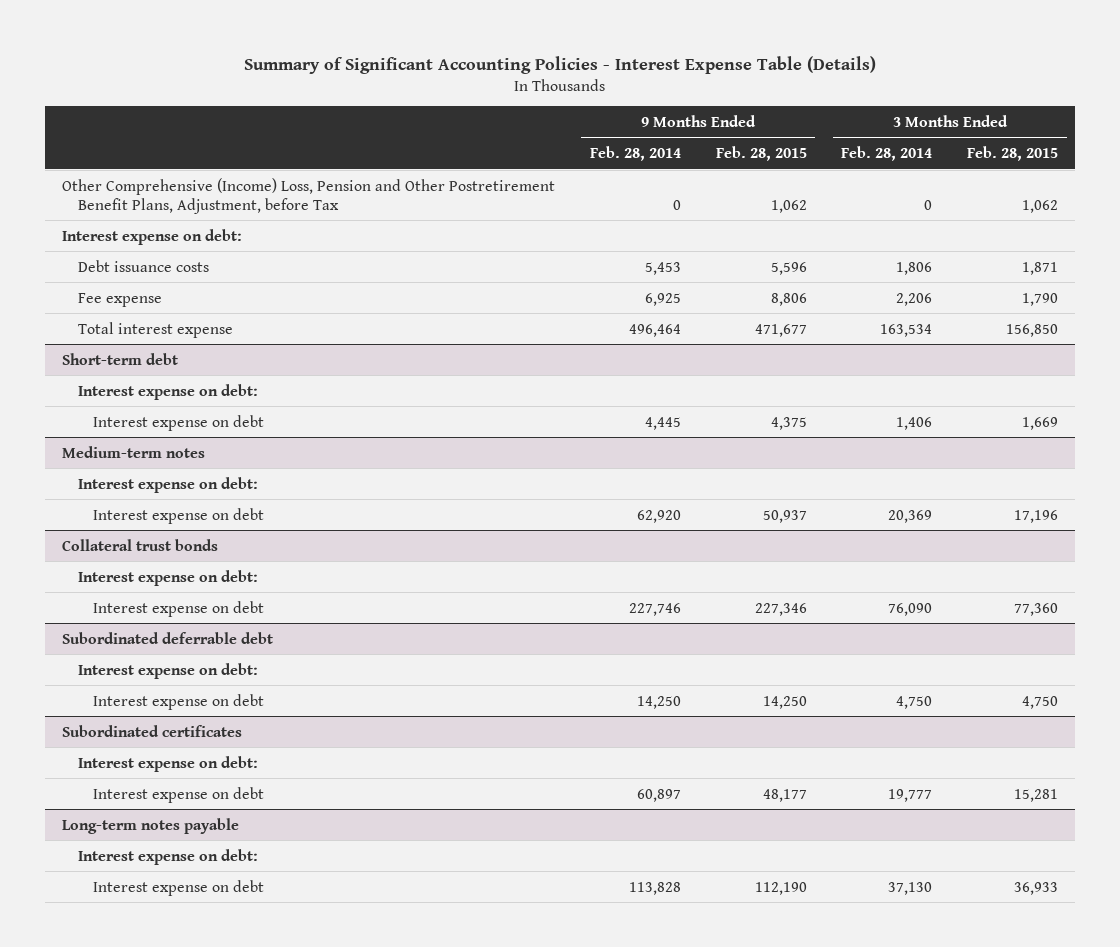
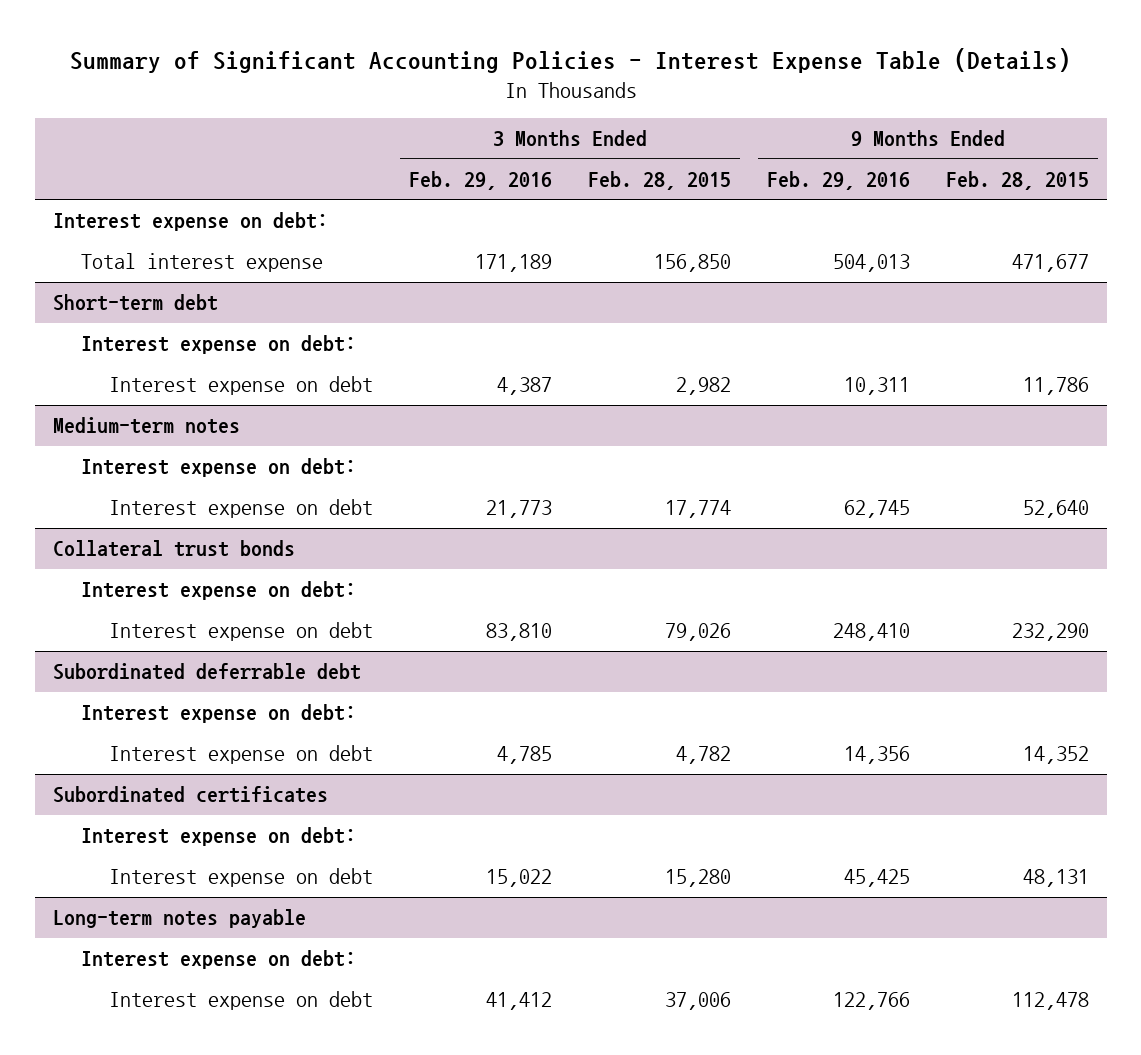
- | 9 Months Ended Feb. 28, 2014 | 9 Months Ended Feb. 28, 2015 | 3 Months Ended Feb. 28, 2014 | 3 Months Ended Feb. 28, 2015
+ | 3 Months Ended Feb. 29, 2016 | 3 Months Ended Feb. 28, 2015 | 9 Months Ended Feb. 29, 2016 | 9 Months Ended Feb. 28, 2015
- Other Comprehensive (Income) Loss, Pension and Other Postretirement Benefit Plans, Adjustment, before Tax | 0 | 1,062 | 0 | 1,062
- Debt issuance costs | 5,453 | 5,596 | 1,806 | 1,871
- Fee expense | 6,925 | 8,806 | 2,206 | 1,790
@ Short-term debt
- Interest expense on debt | 4,445 | 4,375 | 1,406 | 1,669
+ Interest expense on debt | 4,387 | 2,982 | 10,311 | 11,786
@ Medium-term notes
- Interest expense on debt | 62,920 | 50,937 | 20,369 | 17,196
+ Interest expense on debt | 21,773 | 17,774 | 62,745 | 52,640
@ Collateral trust bonds
- Interest expense on debt | 227,746 | 227,346 | 76,090 | 77,360
+ Interest expense on debt | 83,810 | 79,026 | 248,410 | 232,290
@ Subordinated deferrable debt
- Interest expense on debt | 14,250 | 14,250 | 4,750 | 4,750
+ Interest expense on debt | 4,785 | 4,782 | 14,356 | 14,352
@ Subordinated certificates
- Interest expense on debt | 60,897 | 48,177 | 19,777 | 15,281
+ Interest expense on debt | 15,022 | 15,280 | 45,425 | 48,131
@ Long-term notes payable
- Interest expense on debt | 113,828 | 112,190 | 37,130 | 36,933
+ Interest expense on debt | 41,412 | 37,006 | 122,766 | 112,478

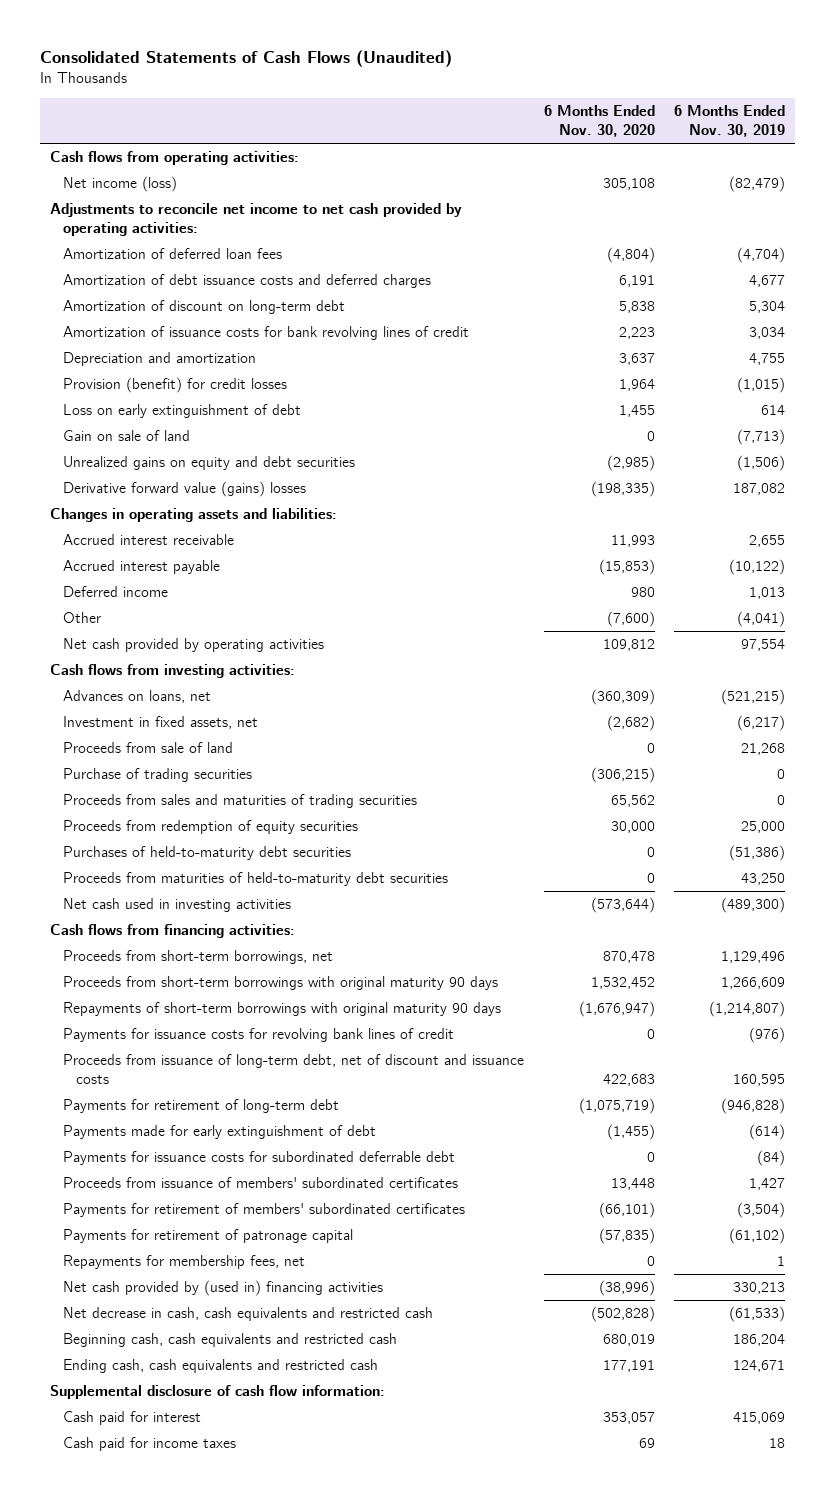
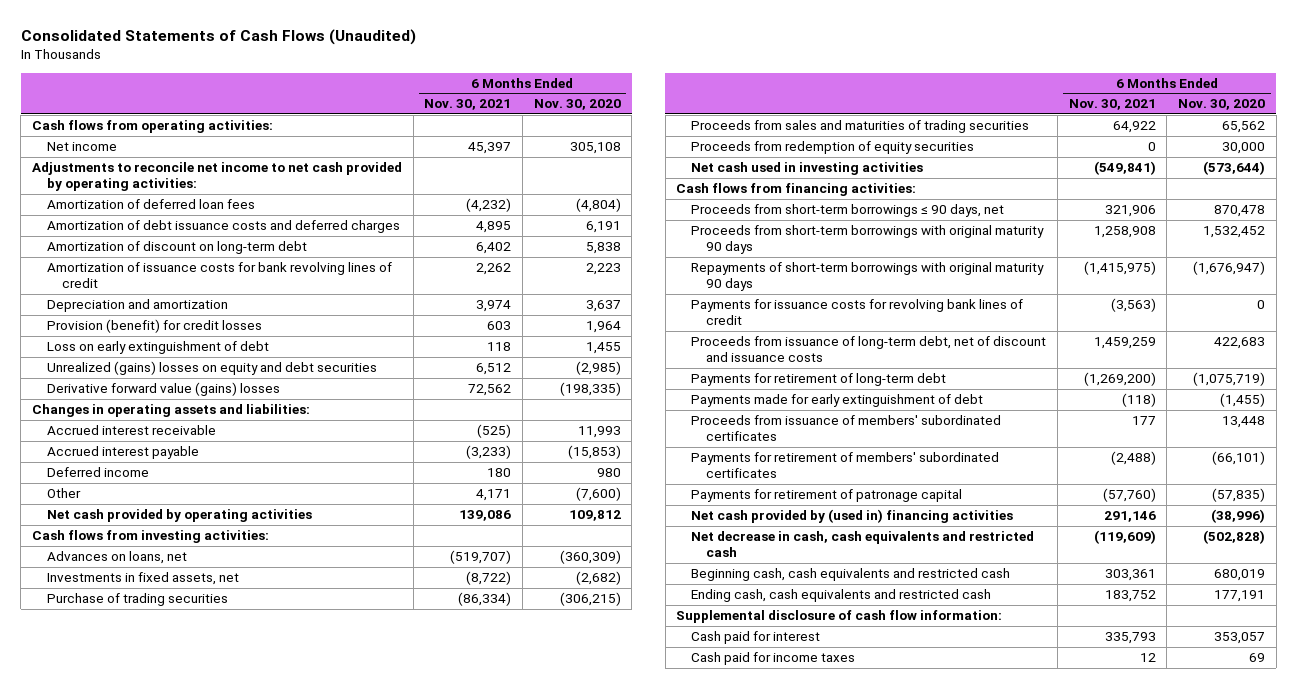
- | 6 Months Ended Nov. 30, 2020 | 6 Months Ended Nov. 30, 2019
+ | 6 Months Ended Nov. 30, 2021 | 6 Months Ended Nov. 30, 2020
- Net income (loss) | 305,108 | (82,479)
+ Net income | 45,397 | 305,108
- Gain on sale of land | 0 | (7,713)
- Unrealized gains on equity and debt securities | (2,985) | (1,506)
+ Unrealized (gains) losses on equity and debt securities | 6,512 | (2,985)
- Investment in fixed assets, net | (2,682) | (6,217)
- Proceeds from sale of land | 0 | 21,268
+ Investments in fixed assets, net | (8,722) | (2,682)
- Purchases of held-to-maturity debt securities | 0 | (51,386)
- Proceeds from maturities of held-to-maturity debt securities | 0 | 43,250
- Proceeds from short-term borrowings, net | 870,478 | 1,129,496
+ Proceeds from short-term borrowings ≤ 90 days, net | 321,906 | 870,478
- Payments for issuance costs for subordinated deferrable debt | 0 | (84)
- Repayments for membership fees, net | 0 | 1

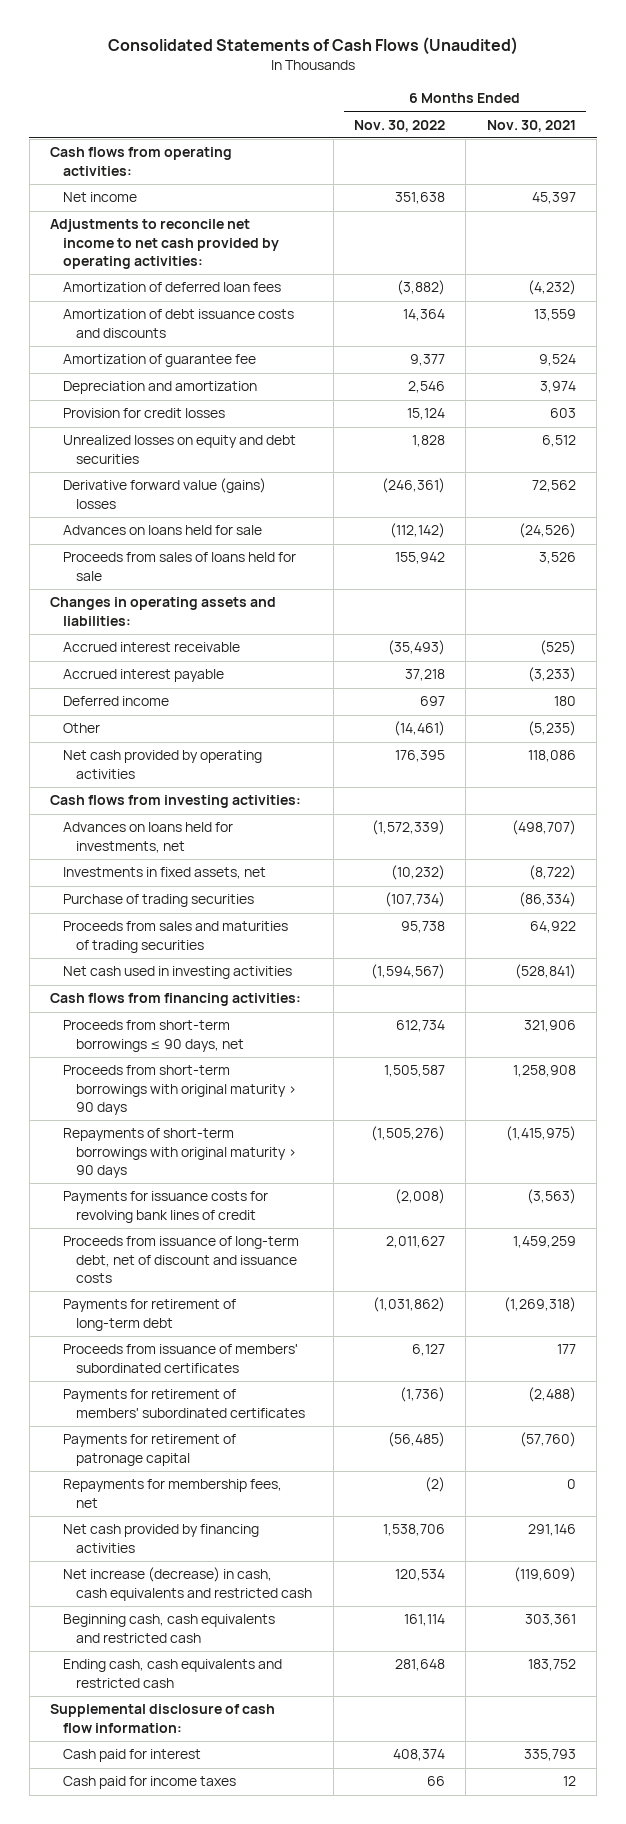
- | 6 Months Ended Nov. 30, 2021 | 6 Months Ended Nov. 30, 2020
+ | 6 Months Ended Nov. 30, 2022 | 6 Months Ended Nov. 30, 2021
- Amortization of debt issuance costs and deferred charges | 4,895 | 6,191
- Amortization of discount on long-term debt | 6,402 | 5,838
- Amortization of issuance costs for bank revolving lines of credit | 2,262 | 2,223
+ Amortization of debt issuance costs and discounts | 14,364 | 13,559
+ Amortization of guarantee fee | 9,377 | 9,524
- Provision (benefit) for credit losses | 603 | 1,964
- Loss on early extinguishment of debt | 118 | 1,455
- Unrealized (gains) losses on equity and debt securities | 6,512 | (2,985)
+ Provision for credit losses | 15,124 | 603
+ Unrealized losses on equity and debt securities | 1,828 | 6,512
+ Advances on loans held for sale | (112,142) | (24,526)
+ Proceeds from sales of loans held for sale | 155,942 | 3,526
- Other | 4,171 | (7,600)
- Net cash provided by operating activities | 139,086 | 109,812
+ Other | (14,461) | (5,235)
+ Net cash provided by operating activities | 176,395 | 118,086
- Advances on loans, net | (519,707) | (360,309)
+ Advances on loans held for investments, net | (1,572,339) | (498,707)
- Proceeds from redemption of equity securities | 0 | 30,000
- Net cash used in investing activities | (549,841) | (573,644)
+ Net cash used in investing activities | (1,594,567) | (528,841)
- Proceeds from short-term borrowings with original maturity 90 days | 1,258,908 | 1,532,452
- Repayments of short-term borrowings with original maturity 90 days | (1,415,975) | (1,676,947)
+ Proceeds from short-term borrowings with original maturity > 90 days | 1,505,587 | 1,258,908
+ Repayments of short-term borrowings with original maturity > 90 days | (1,505,276) | (1,415,975)
- Payments for retirement of long-term debt | (1,269,200) | (1,075,719)
- Payments made for early extinguishment of debt | (118) | (1,455)
+ Payments for retirement of long-term debt | (1,031,862) | (1,269,318)
- Net cash provided by (used in) financing activities | 291,146 | (38,996)
- Net decrease in cash, cash equivalents and restricted cash | (119,609) | (502,828)
+ Repayments for membership fees, net | (2) | 0
+ Net cash provided by financing activities | 1,538,706 | 291,146
+ Net increase (decrease) in cash, cash equivalents and restricted cash | 120,534 | (119,609)

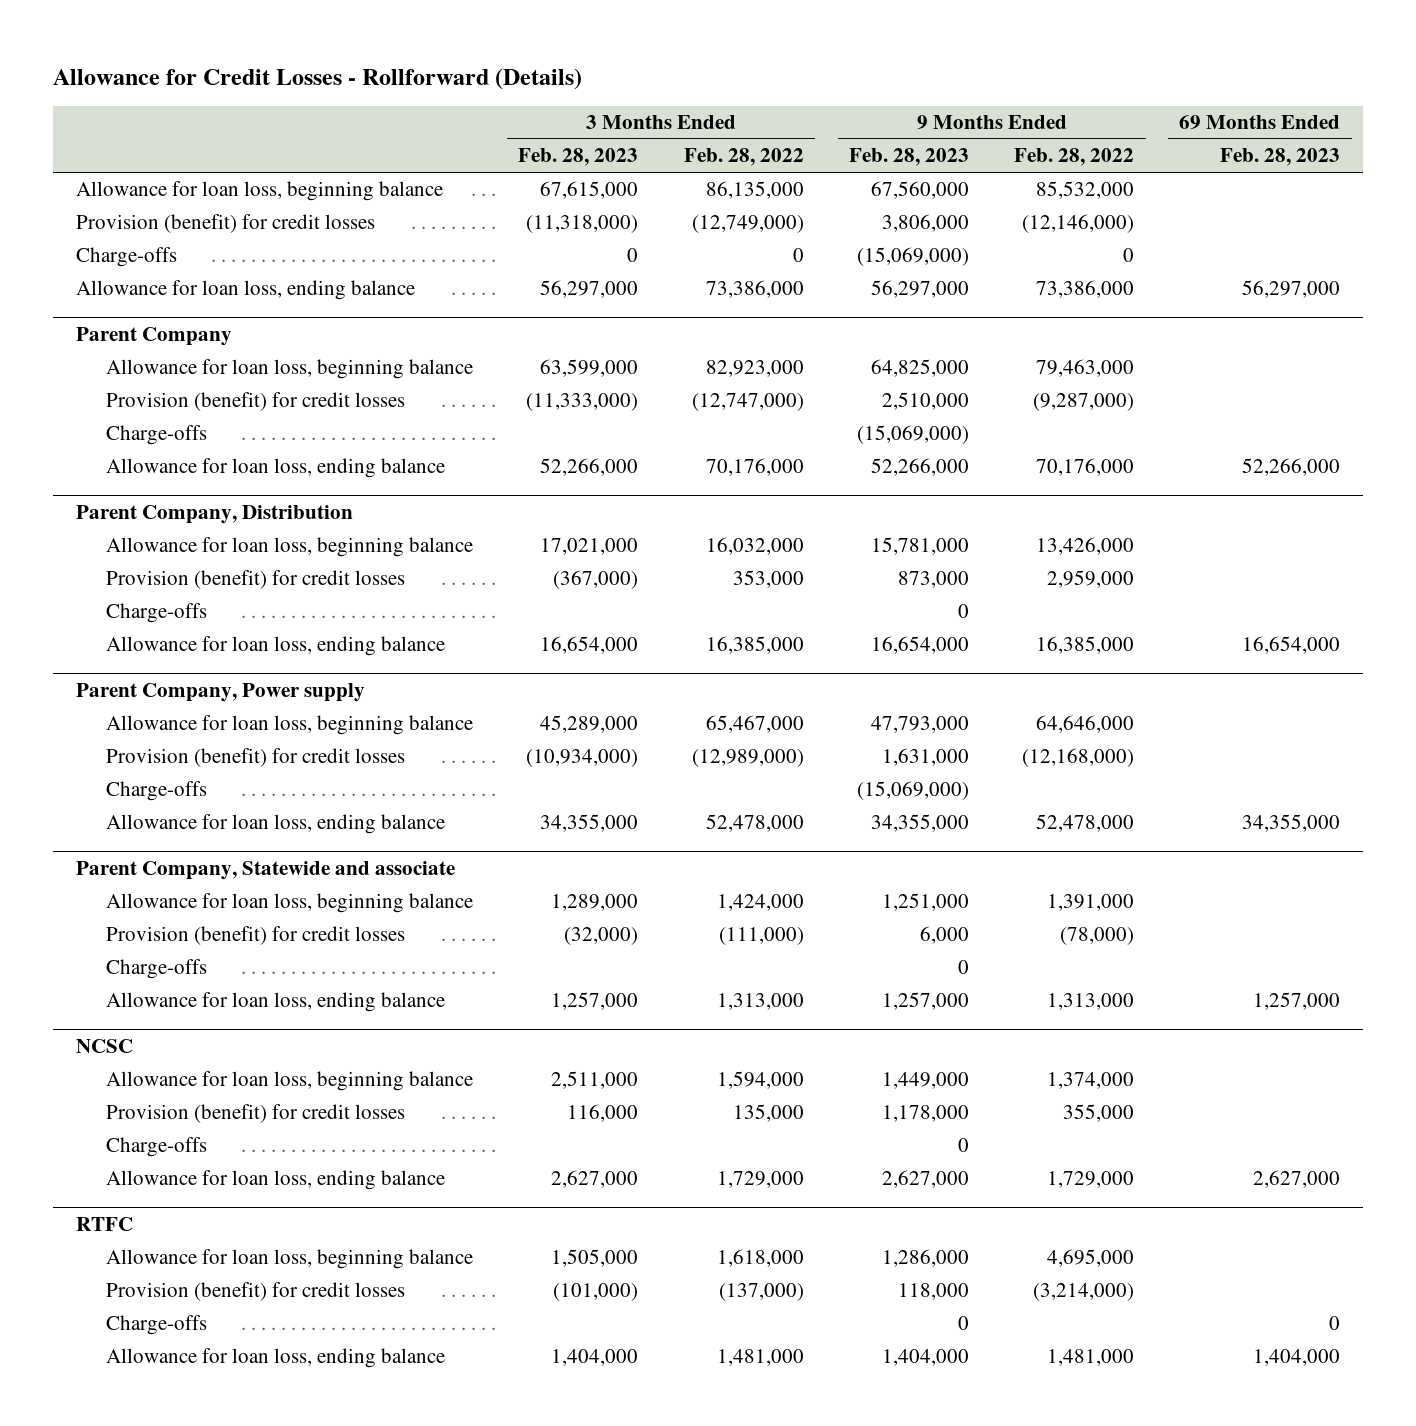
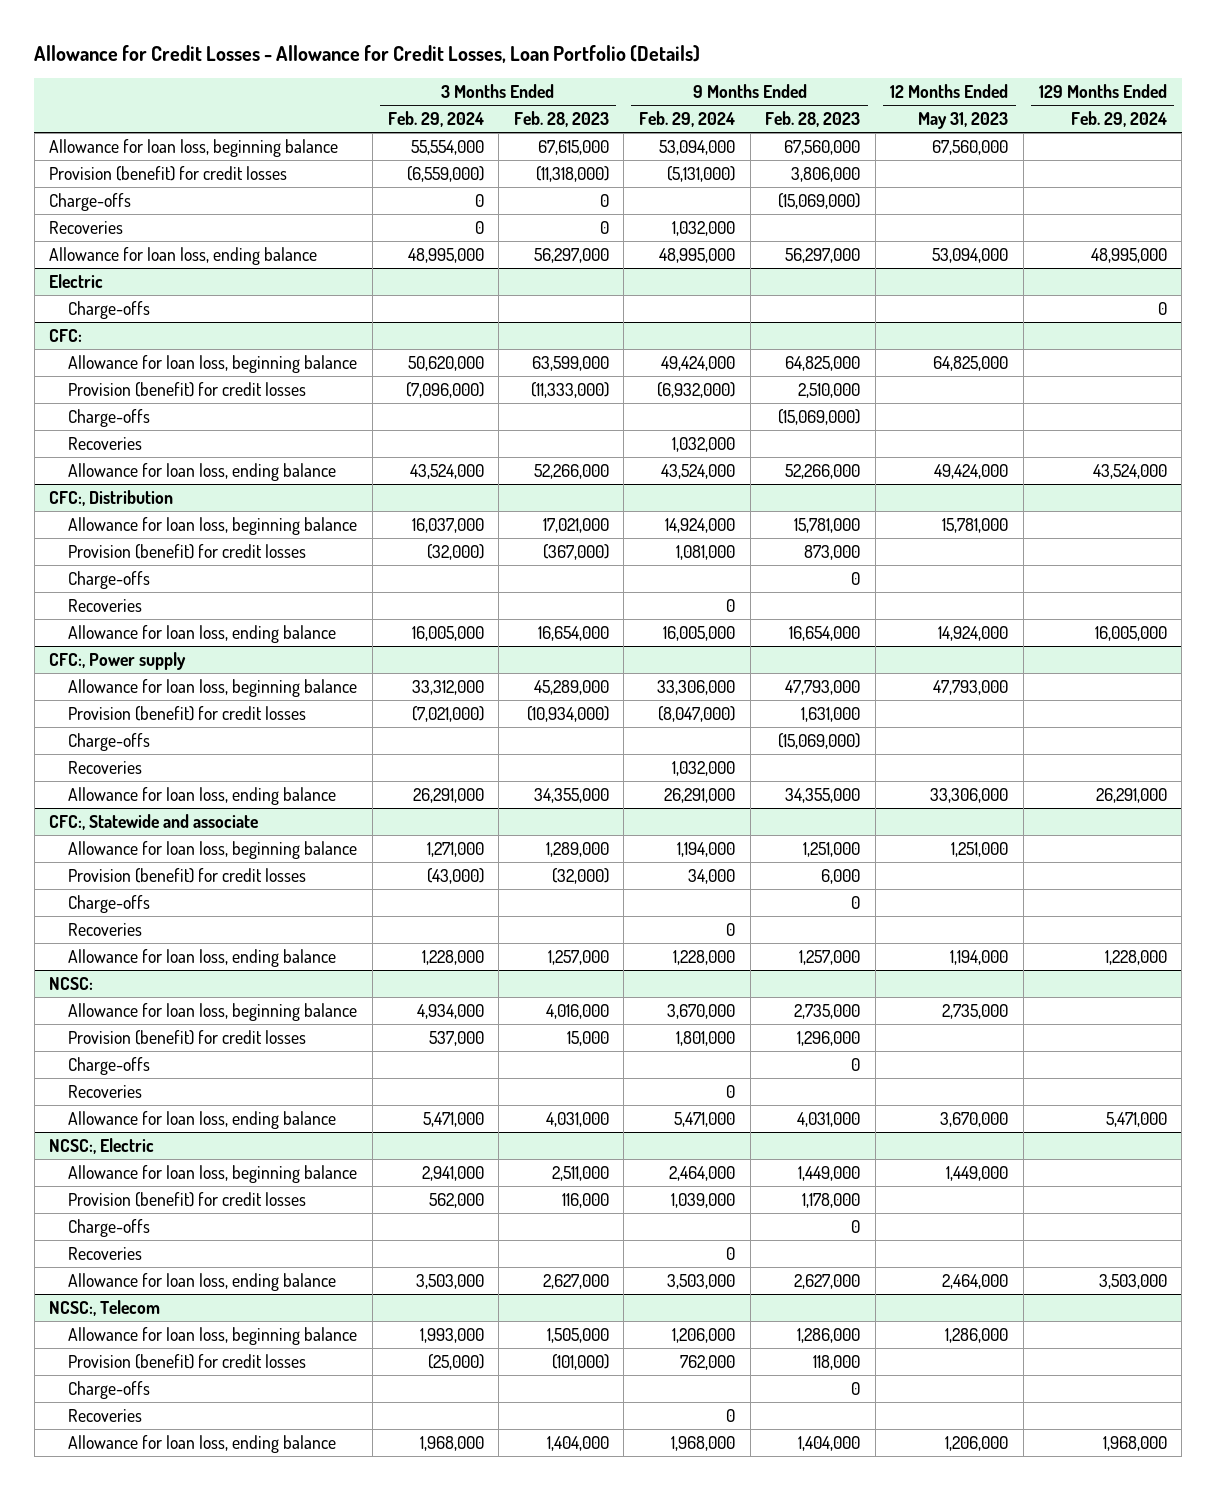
- Allowance for Credit Losses - Rollforward (Details)
+ Allowance for Credit Losses - Allowance for Credit Losses, Loan Portfolio (Details)
- | 3 Months Ended Feb. 28, 2023 | 3 Months Ended Feb. 28, 2022 | 9 Months Ended Feb. 28, 2023 | 9 Months Ended Feb. 28, 2022 | 69 Months Ended Feb. 28, 2023
+ | 3 Months Ended Feb. 29, 2024 | 3 Months Ended Feb. 28, 2023 | 9 Months Ended Feb. 29, 2024 | 9 Months Ended Feb. 28, 2023 | 12 Months Ended May 31, 2023 | 129 Months Ended Feb. 29, 2024
+ Recoveries | 0 | 0 | 1,032,000 | | |
- Parent Company
+ Electric
+ Charge-offs | | | | | | 0
+ CFC:
+ Recoveries | | | 1,032,000 | | |
- Parent Company, Distribution
+ CFC:, Distribution
+ Recoveries | | | 0 | | |
- Parent Company, Power supply
+ CFC:, Power supply
+ Recoveries | | | 1,032,000 | | |
- Parent Company, Statewide and associate
+ CFC:, Statewide and associate
+ Recoveries | | | 0 | | |
- NCSC
+ NCSC:
+ Allowance for loan loss, beginning balance | 4,934,000 | 4,016,000 | 3,670,000 | 2,735,000 | 2,735,000 |
+ Provision (benefit) for credit losses | 537,000 | 15,000 | 1,801,000 | 1,296,000 | |
+ Charge-offs | | | | 0 | |
+ Recoveries | | | 0 | | |
+ Allowance for loan loss, ending balance | 5,471,000 | 4,031,000 | 5,471,000 | 4,031,000 | 3,670,000 | 5,471,000
+ NCSC:, Electric
+ Recoveries | | | 0 | | |
- RTFC
+ NCSC:, Telecom
+ Recoveries | | | 0 | | |

